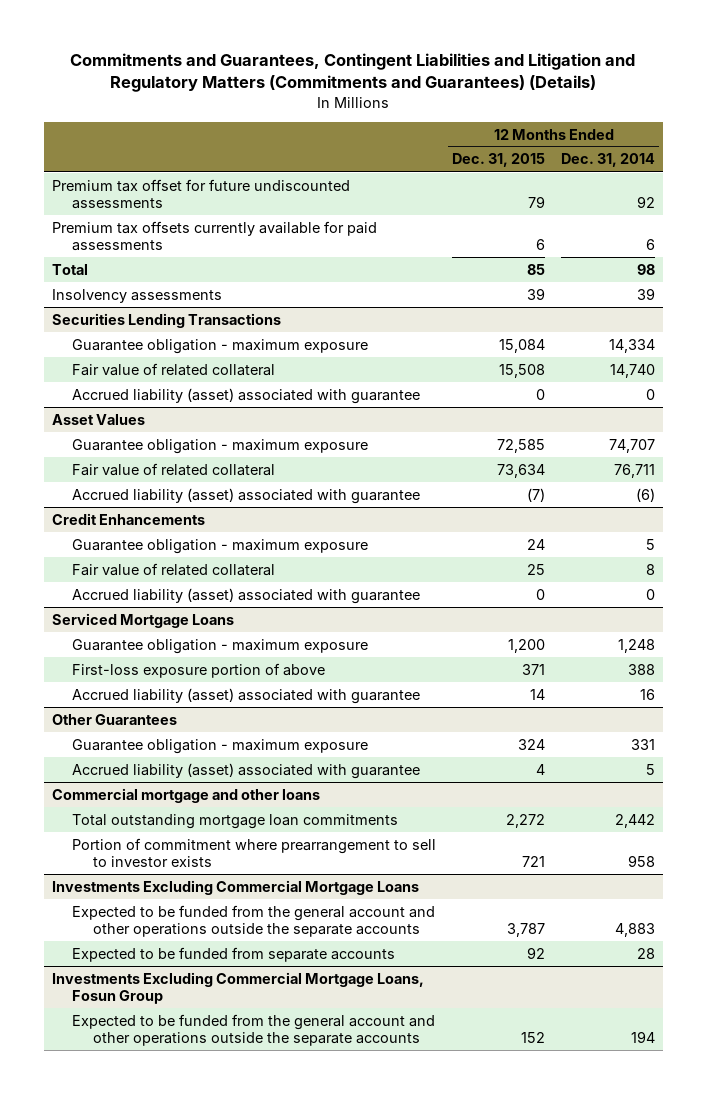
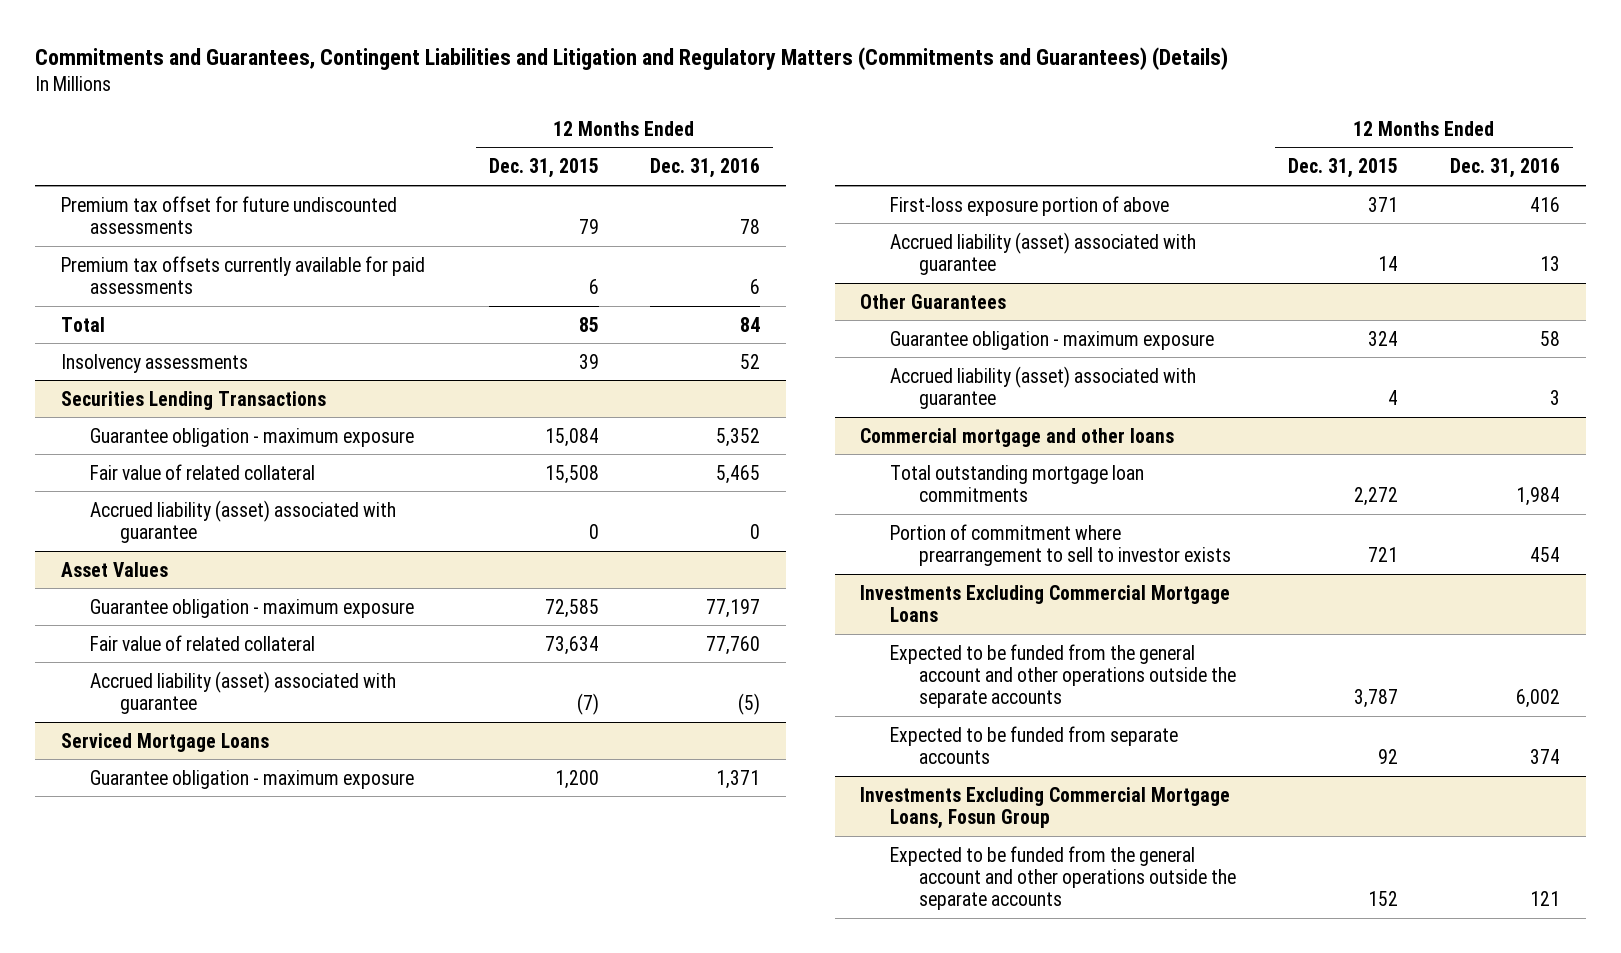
- | 12 Months Ended Dec. 31, 2015 | 12 Months Ended Dec. 31, 2014
+ | 12 Months Ended Dec. 31, 2015 | 12 Months Ended Dec. 31, 2016
- Credit Enhancements
- Guarantee obligation - maximum exposure | 24 | 5
- Fair value of related collateral | 25 | 8
- Accrued liability (asset) associated with guarantee | 0 | 0

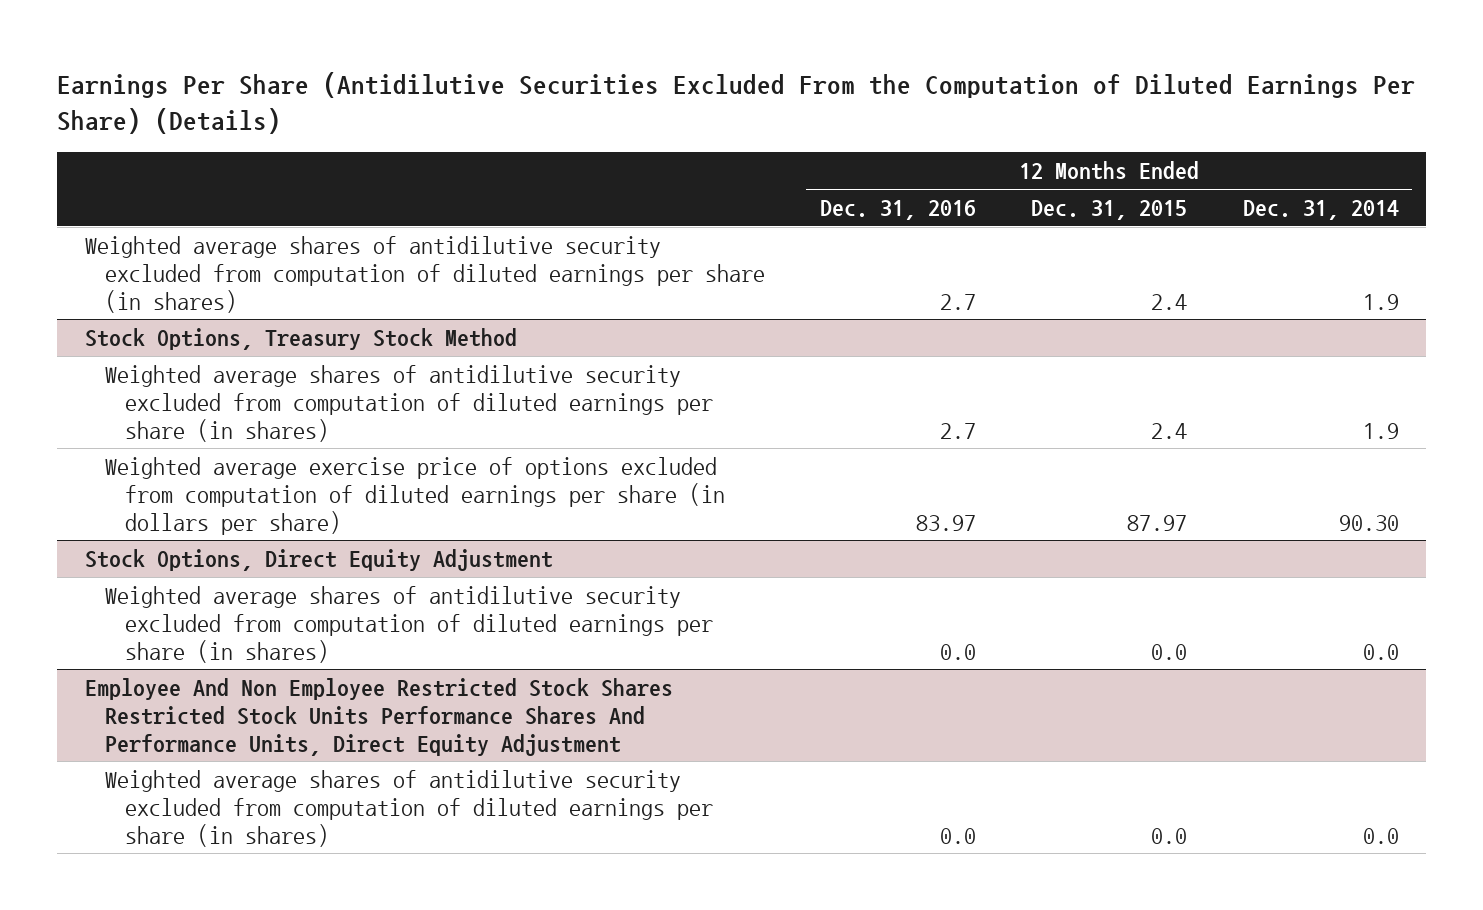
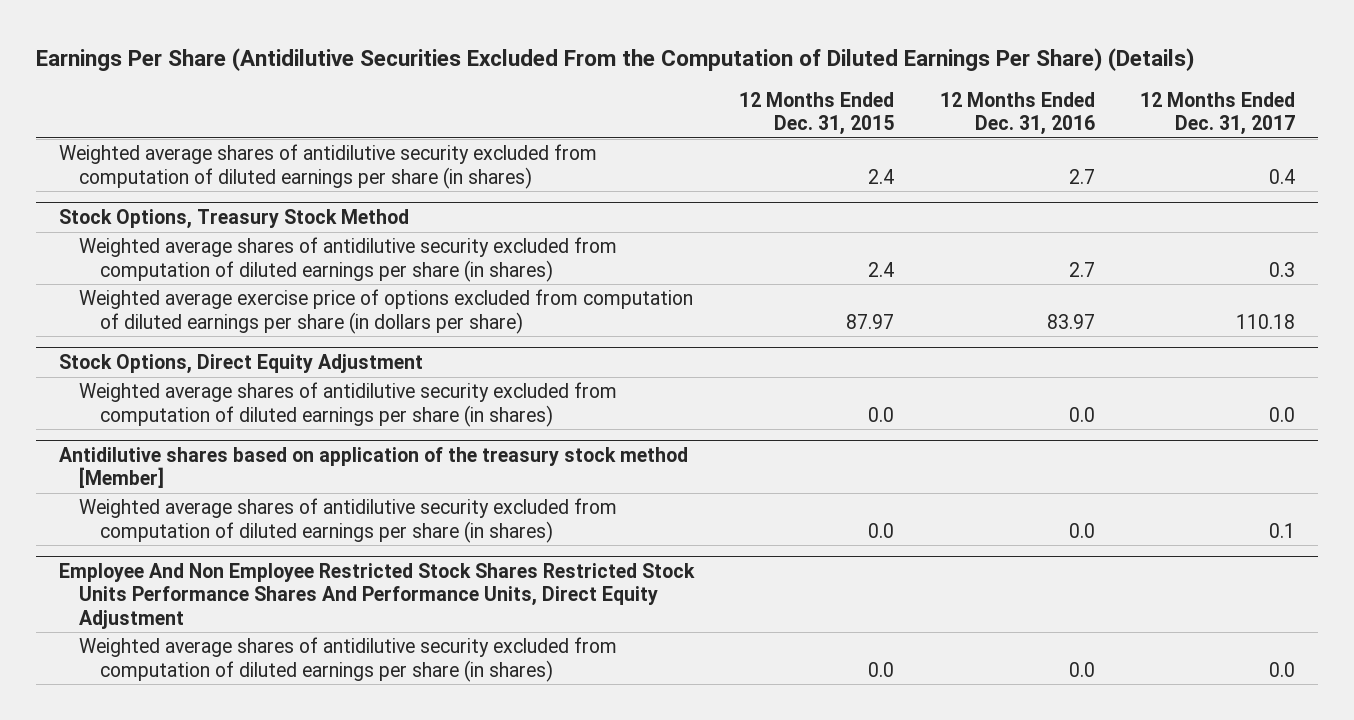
- | 12 Months Ended Dec. 31, 2016 | 12 Months Ended Dec. 31, 2015 | 12 Months Ended Dec. 31, 2014
+ | 12 Months Ended Dec. 31, 2015 | 12 Months Ended Dec. 31, 2016 | 12 Months Ended Dec. 31, 2017
+ Antidilutive shares based on application of the treasury stock method [Member]
+ Weighted average shares of antidilutive security excluded from computation of diluted earnings per share (in shares) | 0.0 | 0.0 | 0.1

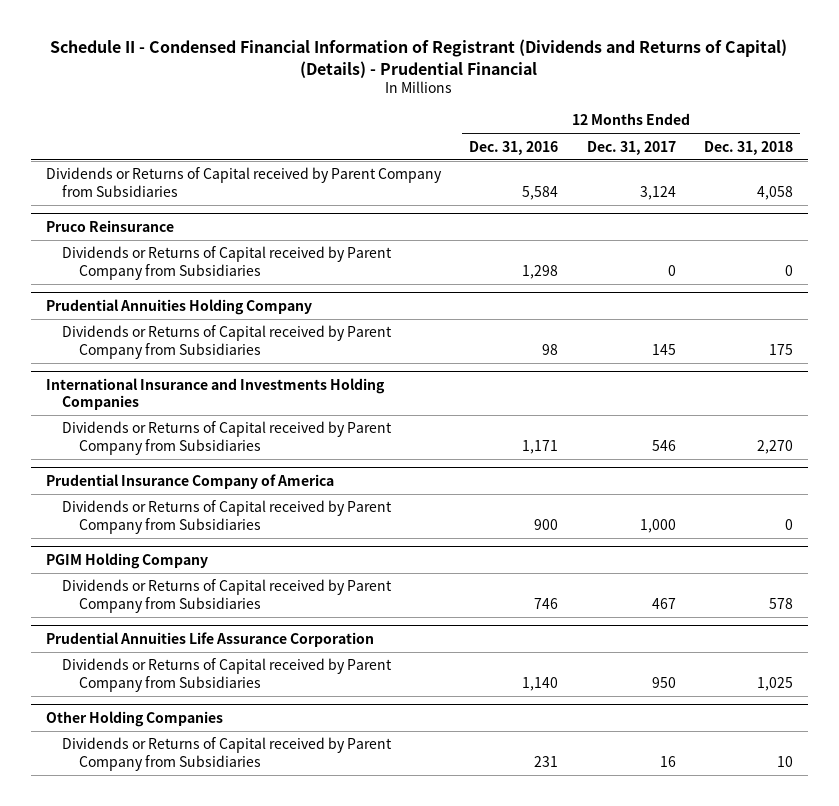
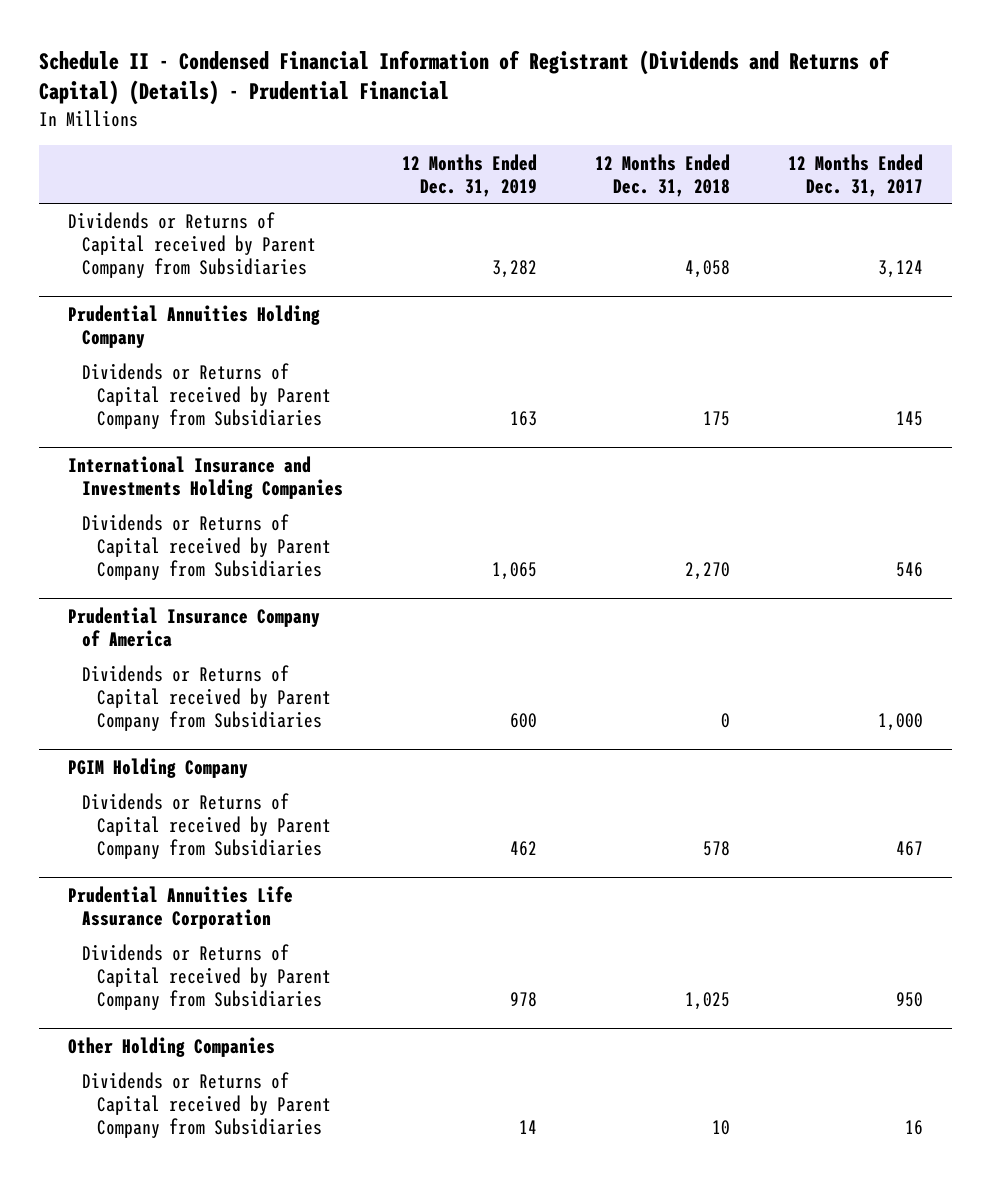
- | 12 Months Ended Dec. 31, 2016 | 12 Months Ended Dec. 31, 2017 | 12 Months Ended Dec. 31, 2018
+ | 12 Months Ended Dec. 31, 2019 | 12 Months Ended Dec. 31, 2018 | 12 Months Ended Dec. 31, 2017
- Pruco Reinsurance
- Dividends or Returns of Capital received by Parent Company from Subsidiaries | 1,298 | 0 | 0

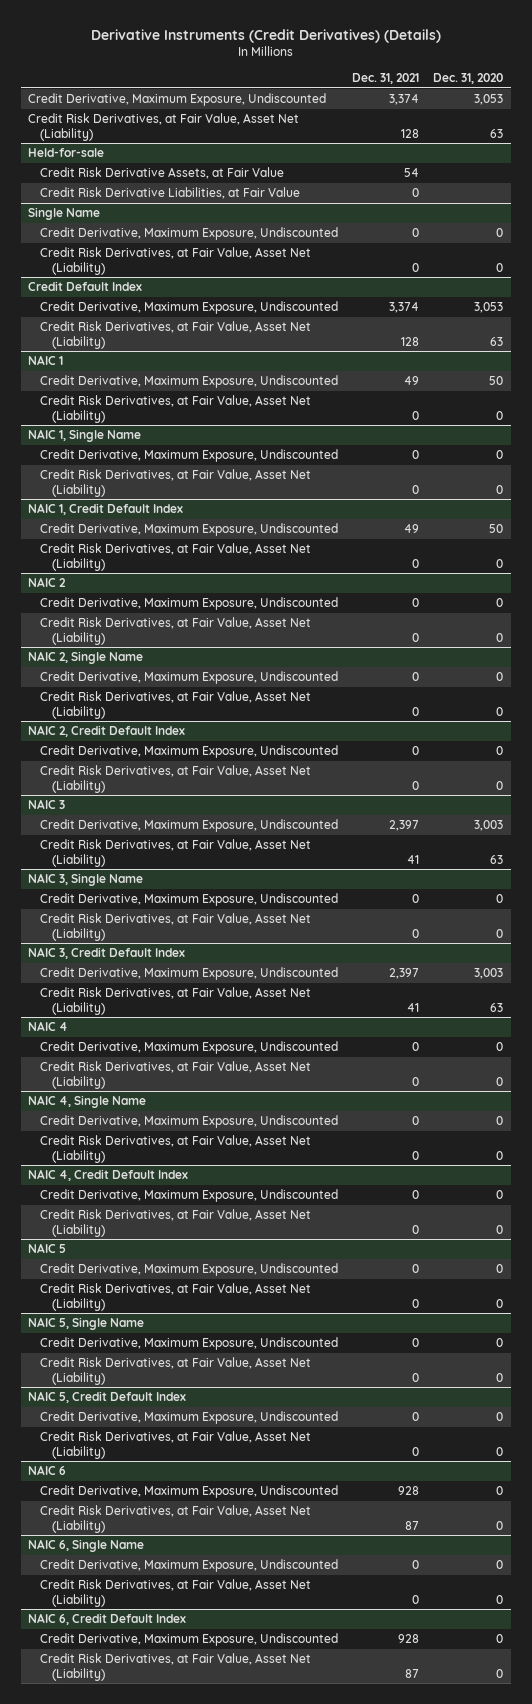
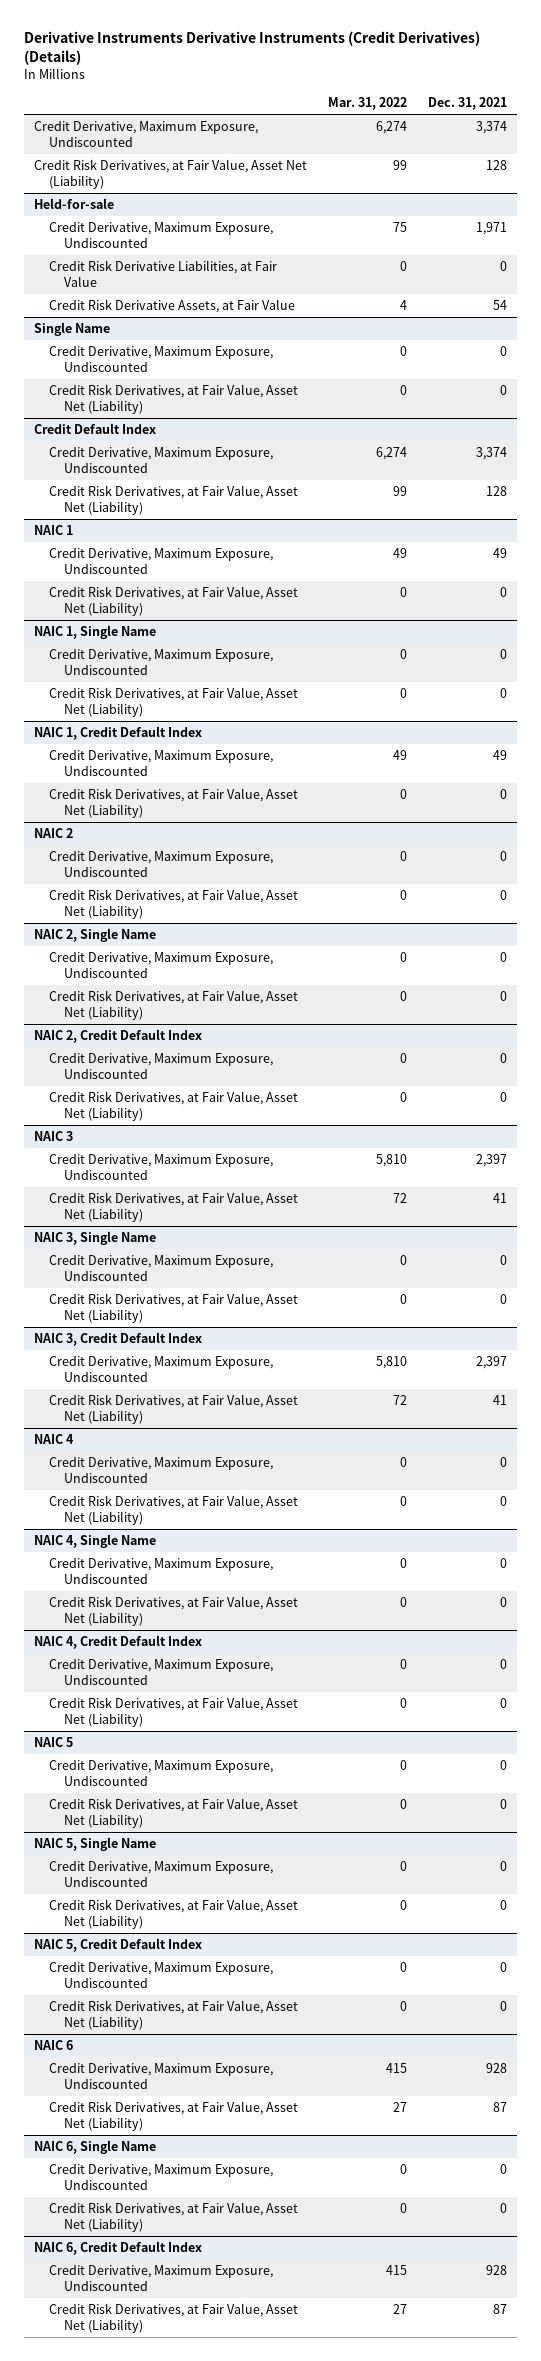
- Derivative Instruments (Credit Derivatives) (Details)
+ Derivative Instruments Derivative Instruments (Credit Derivatives) (Details)
- | Dec. 31, 2021 | Dec. 31, 2020
+ | Mar. 31, 2022 | Dec. 31, 2021
@ Held-for-sale
+ Credit Derivative, Maximum Exposure, Undiscounted | 75 | 1,971
moved down: Credit Risk Derivative Assets, at Fair Value | 4 | 54

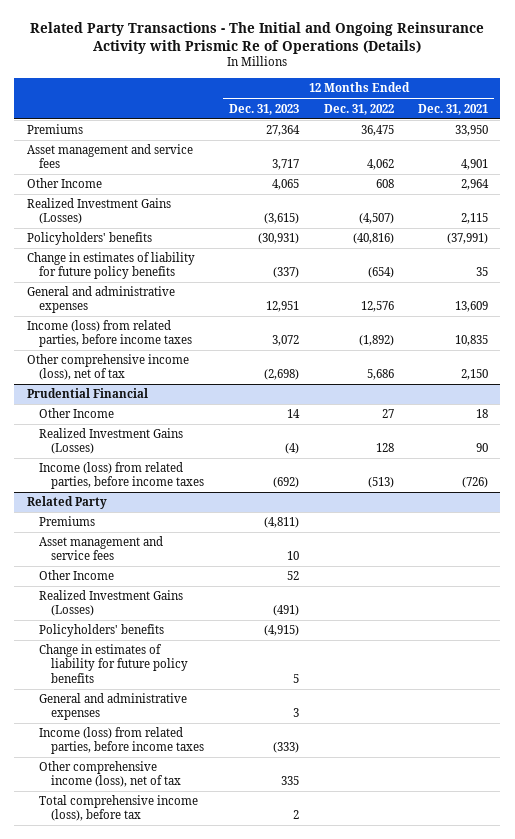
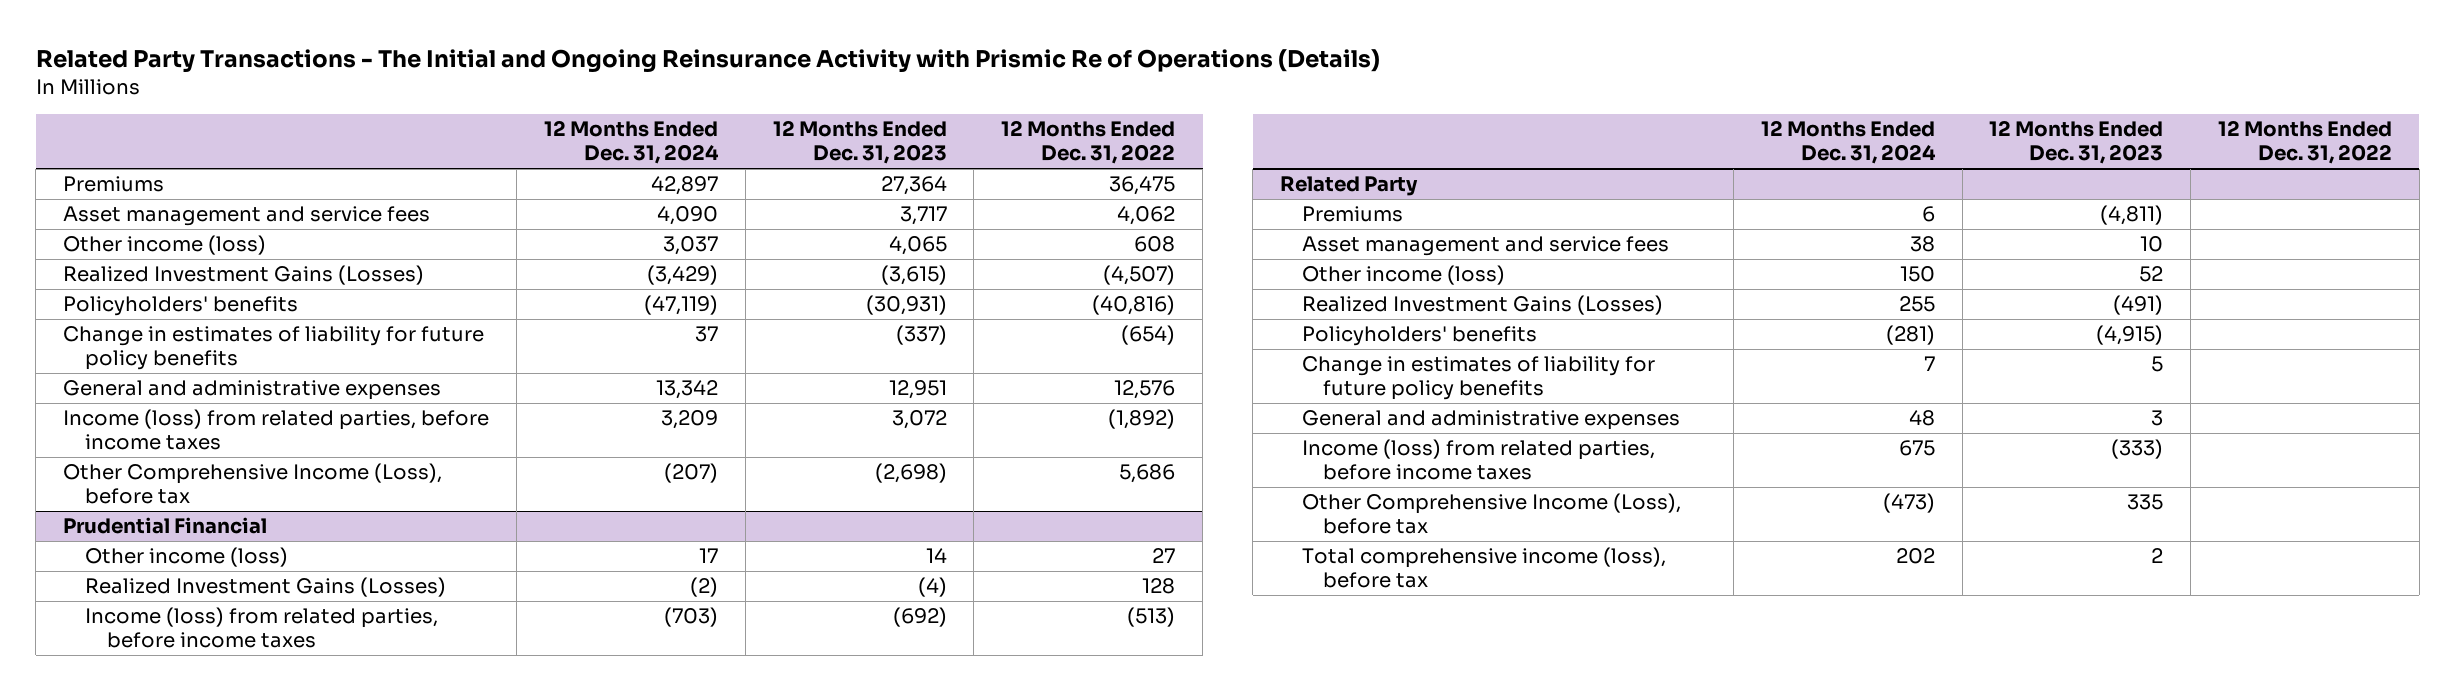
- | 12 Months Ended Dec. 31, 2023 | 12 Months Ended Dec. 31, 2022 | 12 Months Ended Dec. 31, 2021
+ | 12 Months Ended Dec. 31, 2024 | 12 Months Ended Dec. 31, 2023 | 12 Months Ended Dec. 31, 2022
- Other Income | 4,065 | 608 | 2,964
+ Other income (loss) | 3,037 | 4,065 | 608
- Other comprehensive income (loss), net of tax | (2,698) | 5,686 | 2,150
+ Other Comprehensive Income (Loss), before tax | (207) | (2,698) | 5,686
@ Prudential Financial
- Other Income | 14 | 27 | 18
+ Other income (loss) | 17 | 14 | 27
@ Related Party
- Other Income | 52 | |
+ Other income (loss) | 150 | 52 |
- Other comprehensive income (loss), net of tax | 335 | |
+ Other Comprehensive Income (Loss), before tax | (473) | 335 |

